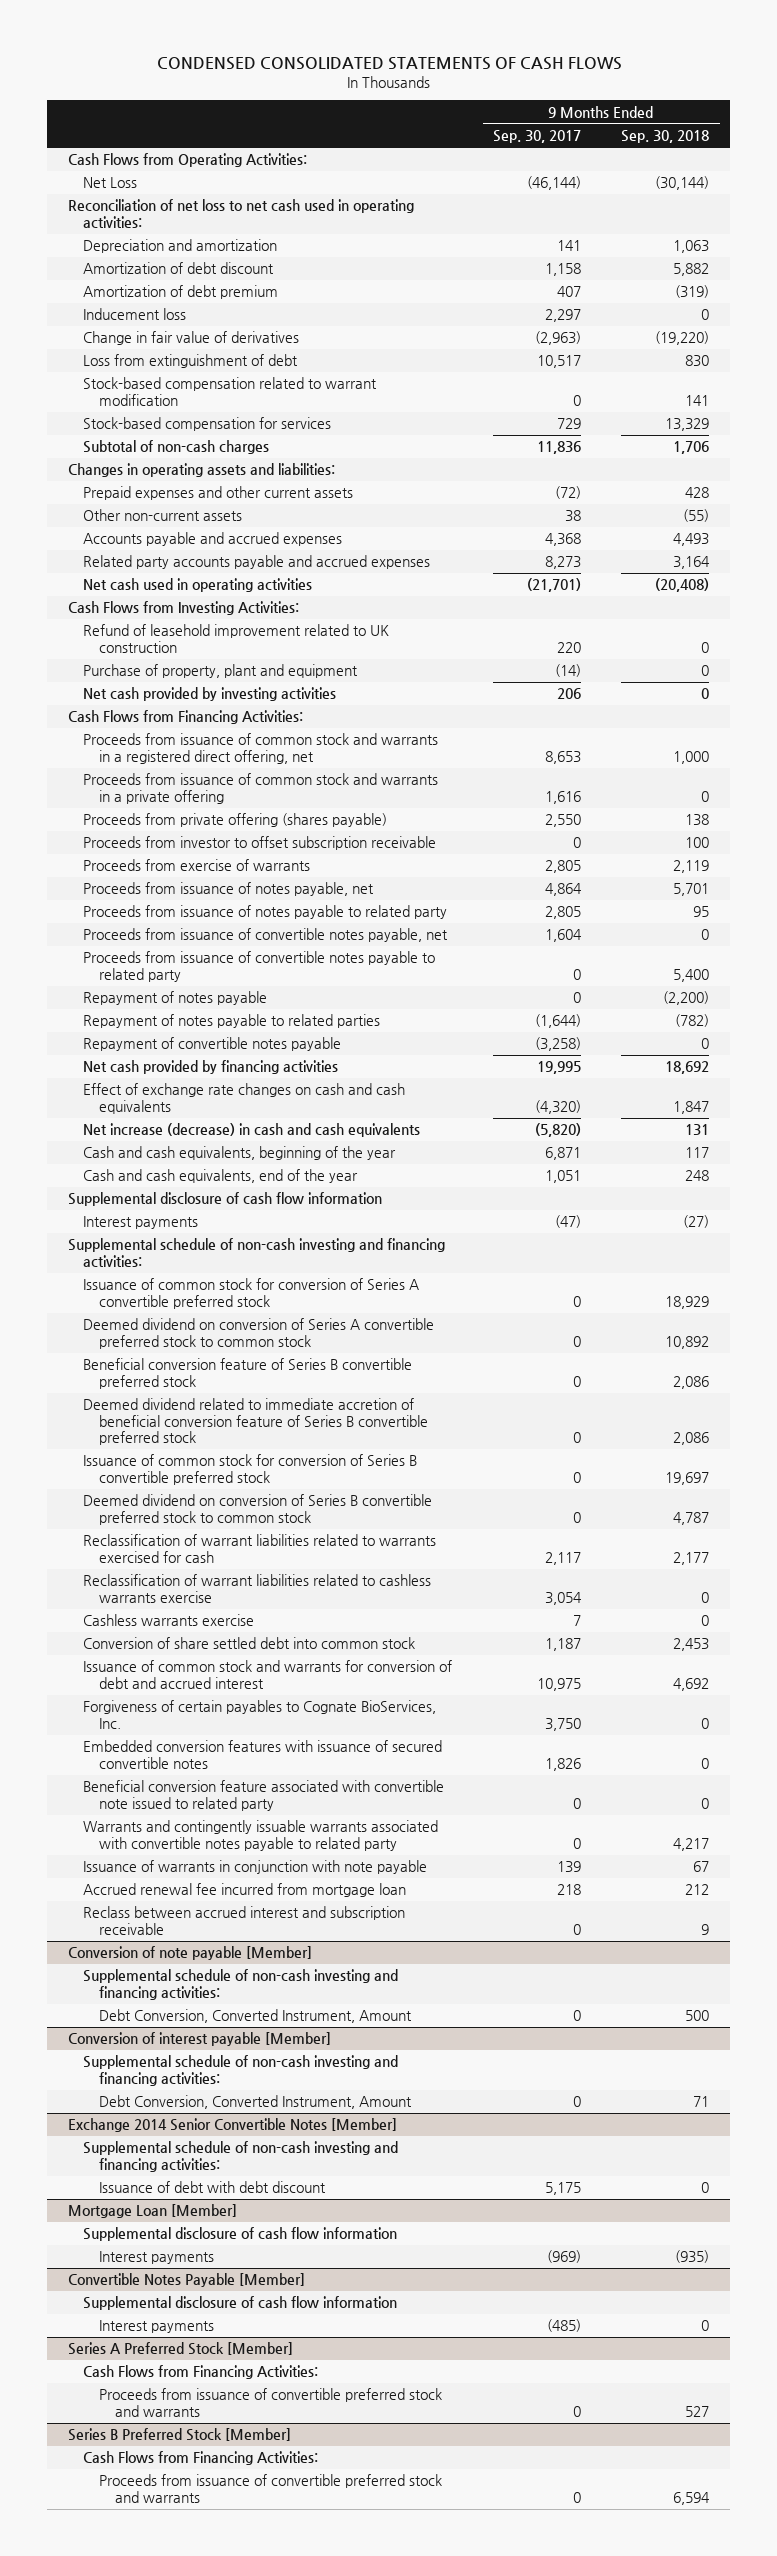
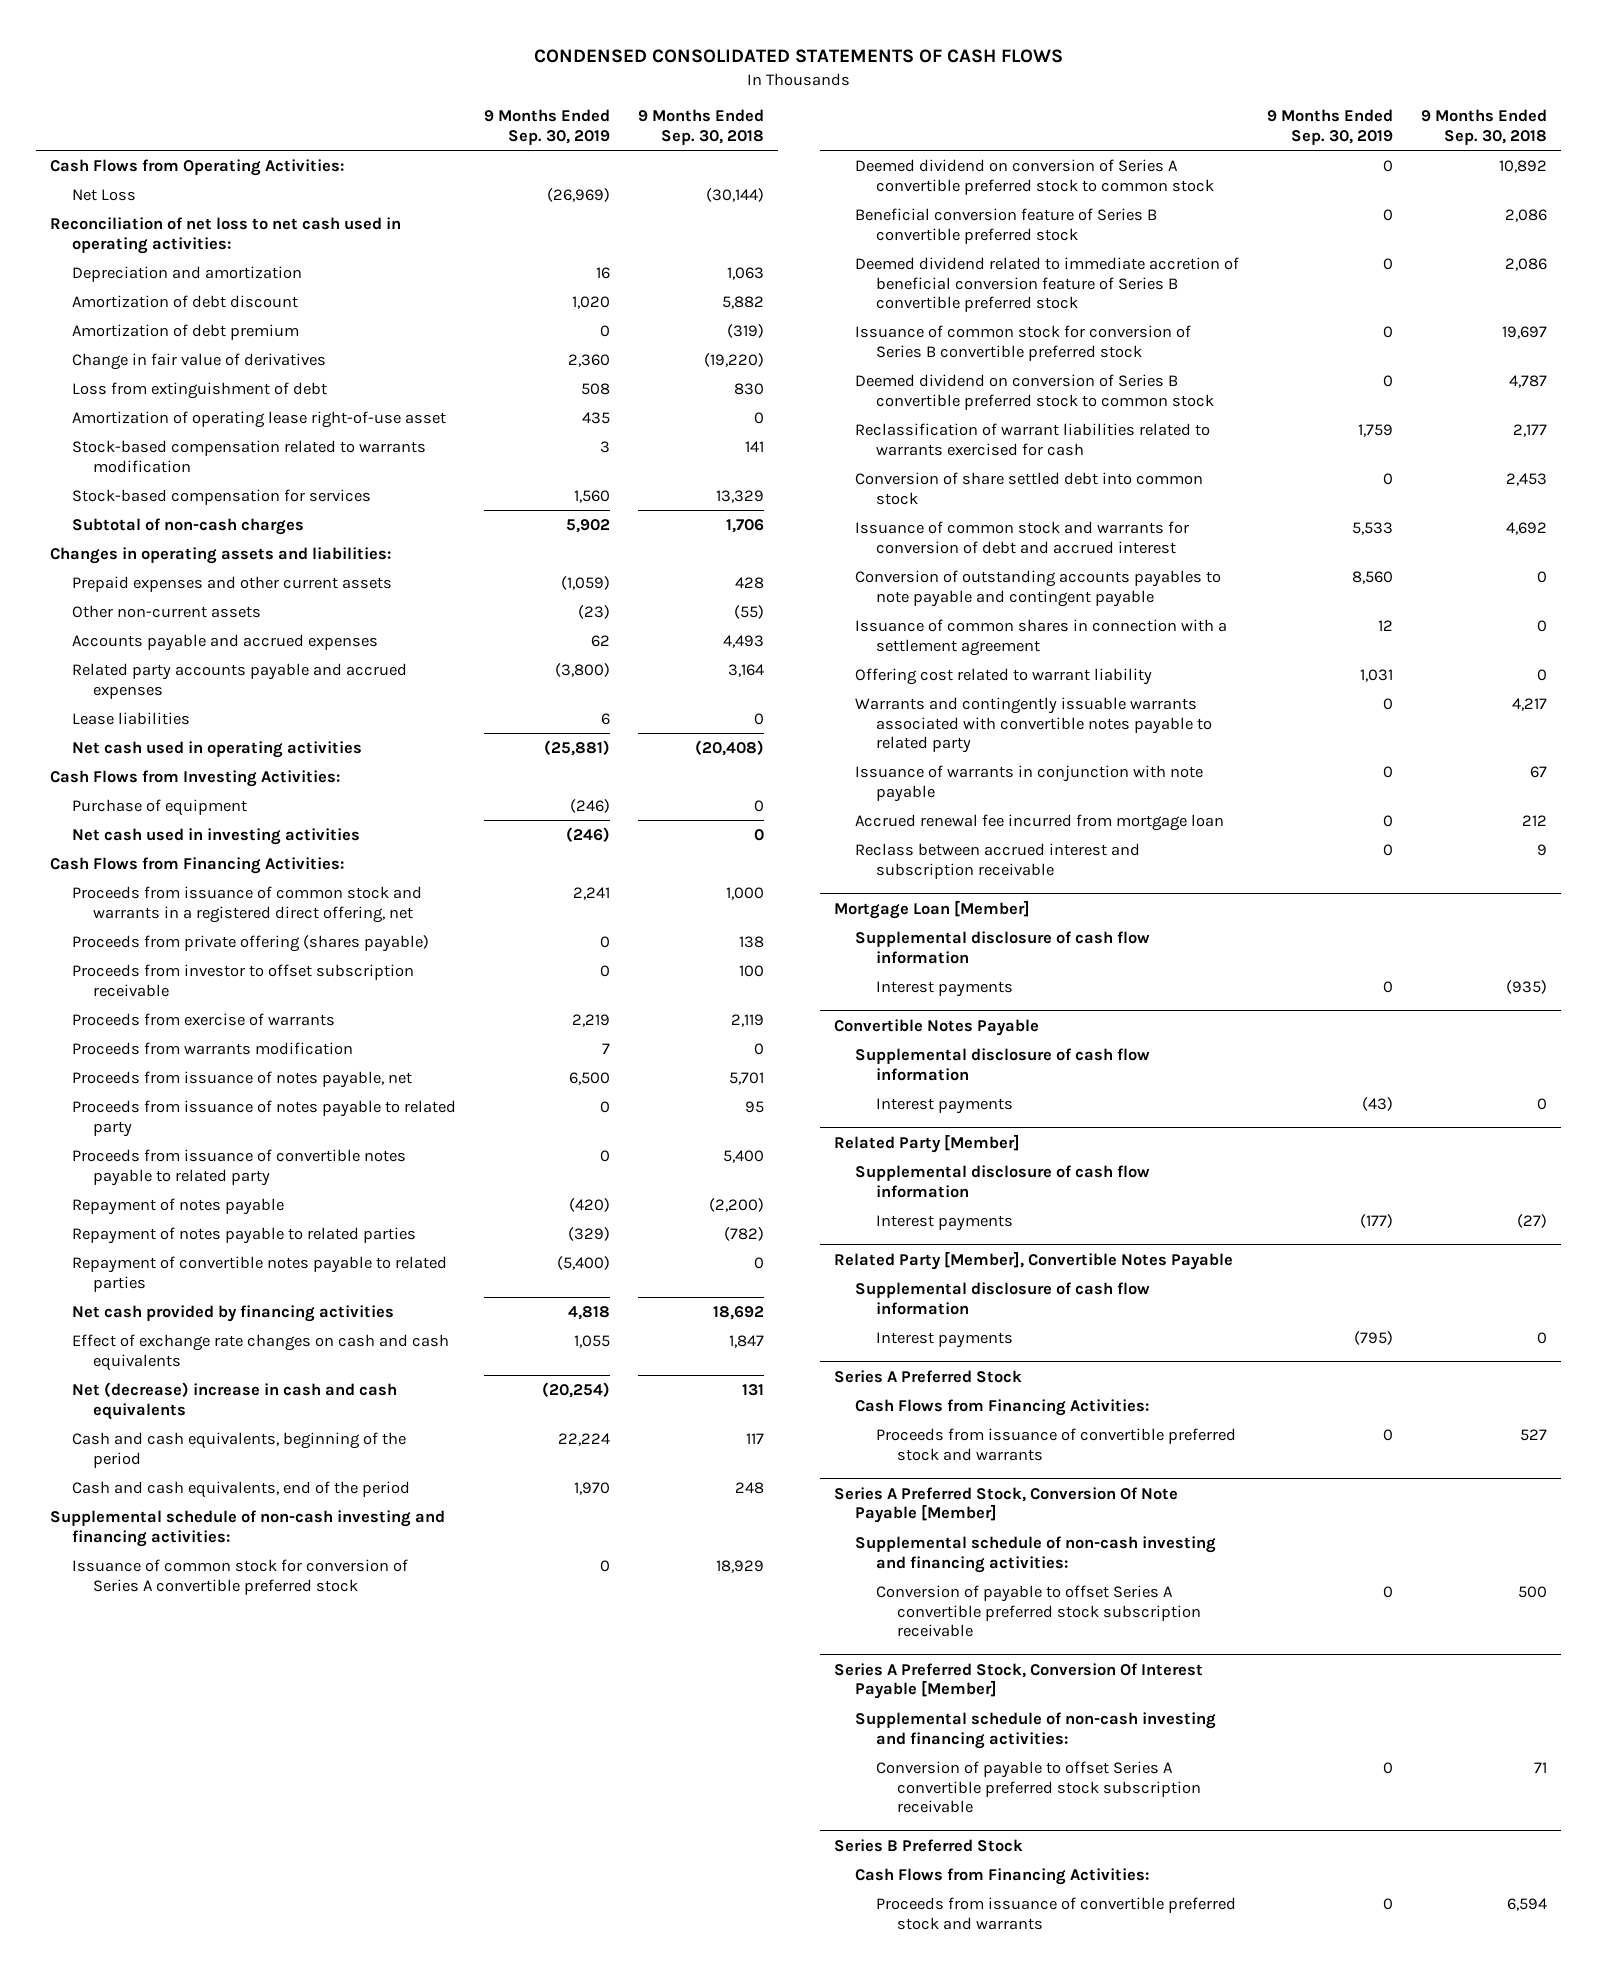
- | 9 Months Ended Sep. 30, 2017 | 9 Months Ended Sep. 30, 2018
+ | 9 Months Ended Sep. 30, 2019 | 9 Months Ended Sep. 30, 2018
- Inducement loss | 2,297 | 0
- Stock-based compensation related to warrant modification | 0 | 141
+ Amortization of operating lease right-of-use asset | 435 | 0
+ Stock-based compensation related to warrants modification | 3 | 141
+ Lease liabilities | 6 | 0
- Refund of leasehold improvement related to UK construction | 220 | 0
- Purchase of property, plant and equipment | (14) | 0
- Net cash provided by investing activities | 206 | 0
+ Purchase of equipment | (246) | 0
+ Net cash used in investing activities | (246) | 0
- Proceeds from issuance of common stock and warrants in a private offering | 1,616 | 0
+ Proceeds from warrants modification | 7 | 0
- Proceeds from issuance of convertible notes payable, net | 1,604 | 0
- Repayment of convertible notes payable | (3,258) | 0
+ Repayment of convertible notes payable to related parties | (5,400) | 0
- Net increase (decrease) in cash and cash equivalents | (5,820) | 131
- Cash and cash equivalents, beginning of the year | 6,871 | 117
- Cash and cash equivalents, end of the year | 1,051 | 248
- Supplemental disclosure of cash flow information
- Interest payments | (47) | (27)
+ Net (decrease) increase in cash and cash equivalents | (20,254) | 131
+ Cash and cash equivalents, beginning of the period | 22,224 | 117
+ Cash and cash equivalents, end of the period | 1,970 | 248
- Reclassification of warrant liabilities related to cashless warrants exercise | 3,054 | 0
- Cashless warrants exercise | 7 | 0
- Forgiveness of certain payables to Cognate BioServices, Inc. | 3,750 | 0
- Embedded conversion features with issuance of secured convertible notes | 1,826 | 0
- Beneficial conversion feature associated with convertible note issued to related party | 0 | 0
+ Conversion of outstanding accounts payables to note payable and contingent payable | 8,560 | 0
+ Issuance of common shares in connection with a settlement agreement | 12 | 0
+ Offering cost related to warrant liability | 1,031 | 0
- Conversion of note payable [Member]
- Supplemental schedule of non-cash investing and financing activities:
- Debt Conversion, Converted Instrument, Amount | 0 | 500
- Conversion of interest payable [Member]
- Supplemental schedule of non-cash investing and financing activities:
- Debt Conversion, Converted Instrument, Amount | 0 | 71
- Exchange 2014 Senior Convertible Notes [Member]
- Supplemental schedule of non-cash investing and financing activities:
- Issuance of debt with debt discount | 5,175 | 0
- Convertible Notes Payable [Member]
+ Convertible Notes Payable
- Series A Preferred Stock [Member]
+ Related Party [Member]
+ Supplemental disclosure of cash flow information
+ Interest payments | (177) | (27)
+ Related Party [Member], Convertible Notes Payable
+ Supplemental disclosure of cash flow information
+ Interest payments | (795) | 0
+ Series A Preferred Stock
- Series B Preferred Stock [Member]
+ Series A Preferred Stock, Conversion Of Note Payable [Member]
+ Supplemental schedule of non-cash investing and financing activities:
+ Conversion of payable to offset Series A convertible preferred stock subscription receivable | 0 | 500
+ Series A Preferred Stock, Conversion Of Interest Payable [Member]
+ Supplemental schedule of non-cash investing and financing activities:
+ Conversion of payable to offset Series A convertible preferred stock subscription receivable | 0 | 71
+ Series B Preferred Stock

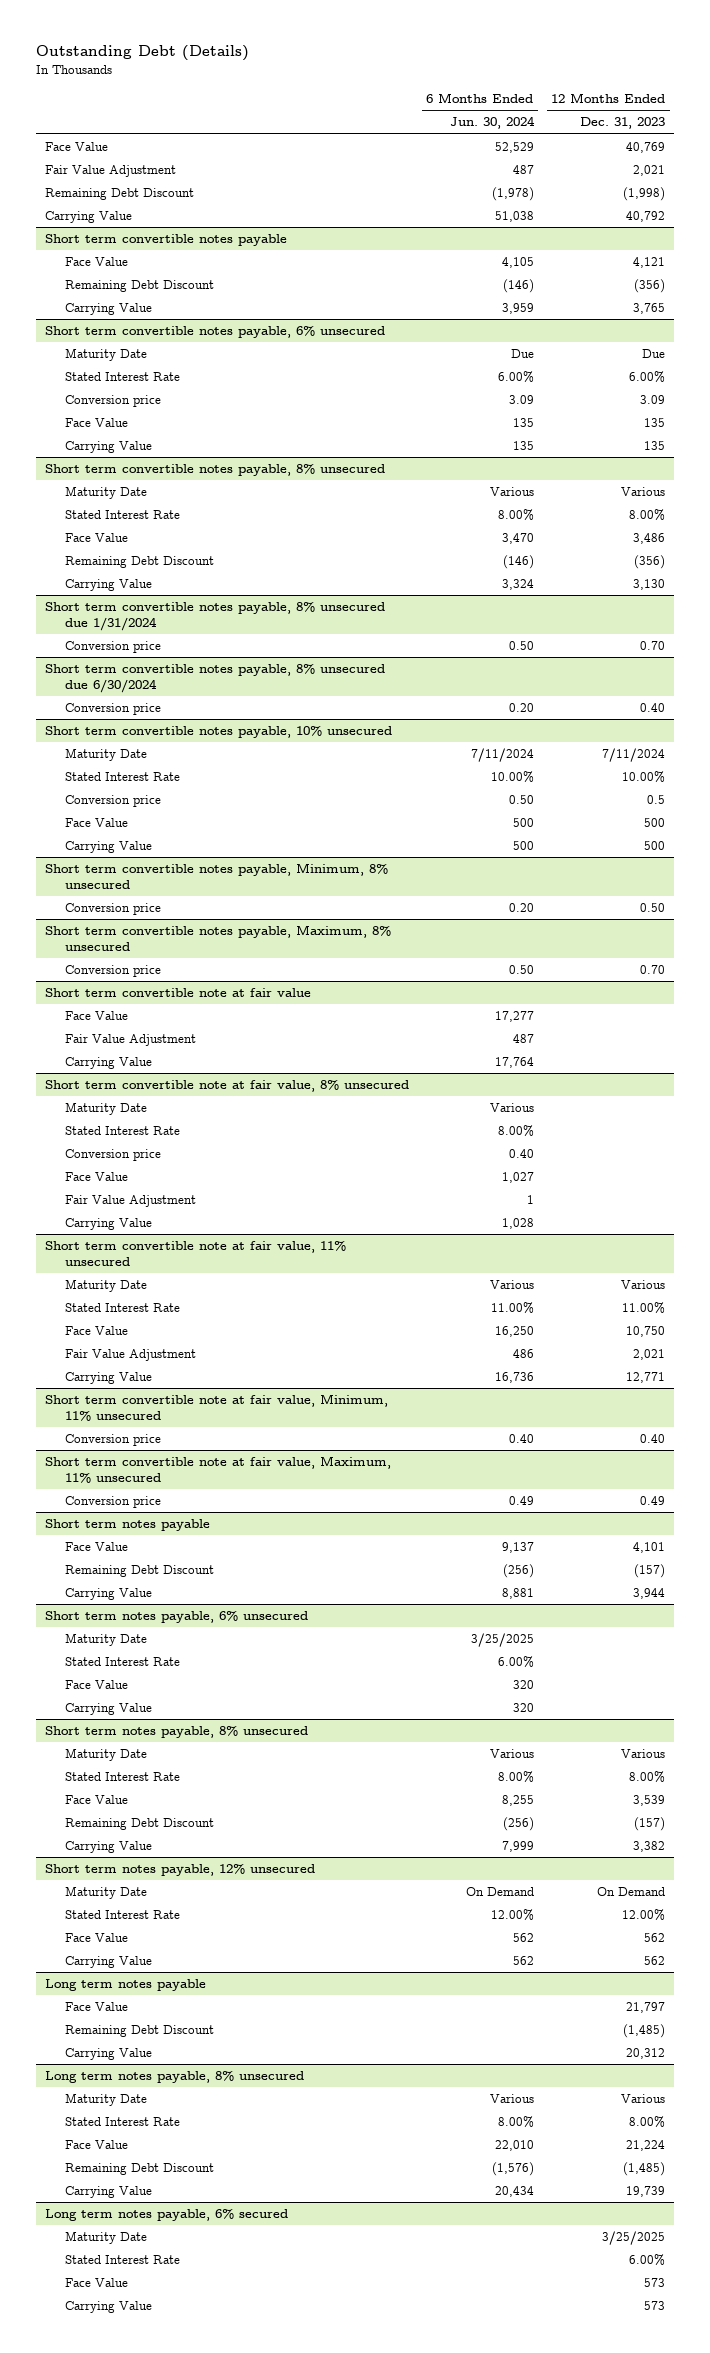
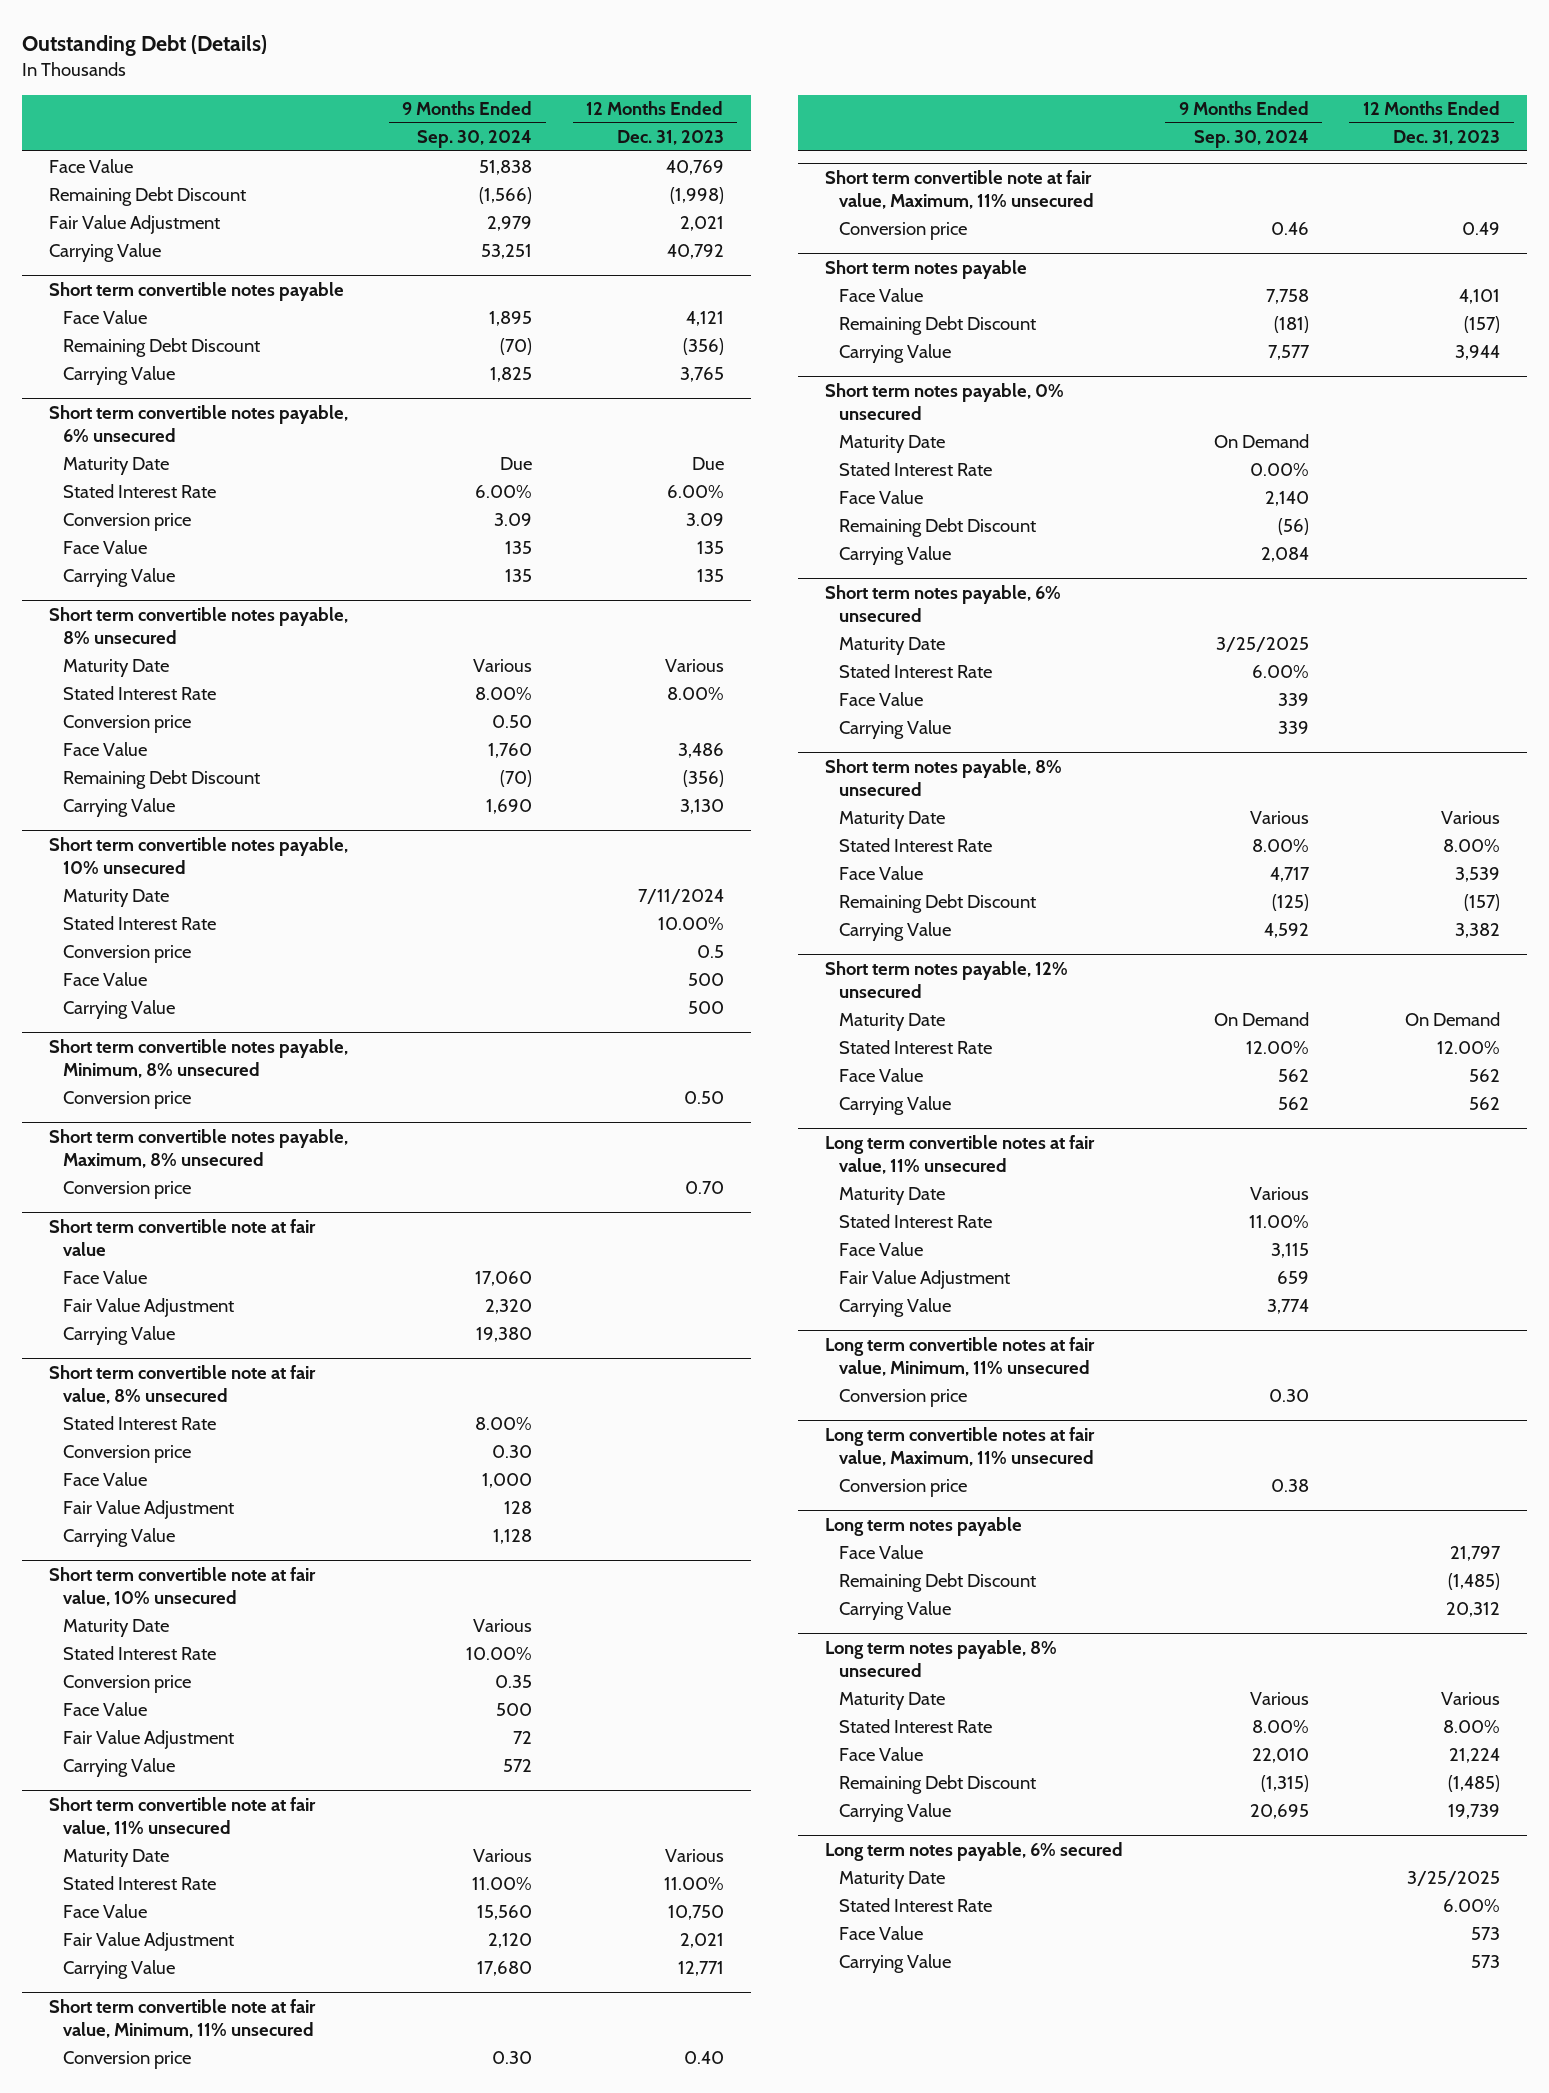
- | 6 Months Ended Jun. 30, 2024 | 12 Months Ended Dec. 31, 2023
+ | 9 Months Ended Sep. 30, 2024 | 12 Months Ended Dec. 31, 2023
moved down: Fair Value Adjustment | 2,979 | 2,021
@ Short term convertible notes payable, 8% unsecured
+ Conversion price | 0.50 |
- Short term convertible notes payable, 8% unsecured due 1/31/2024
- Conversion price | 0.50 | 0.70
- Short term convertible notes payable, 8% unsecured due 6/30/2024
- Conversion price | 0.20 | 0.40
@ Short term convertible note at fair value, 8% unsecured
+ Stated Interest Rate | 8.00% |
+ Conversion price | 0.30 |
+ Face Value | 1,000 |
+ Fair Value Adjustment | 128 |
+ Carrying Value | 1,128 |
+ Short term convertible note at fair value, 10% unsecured
+ Short term notes payable, 0% unsecured
+ Maturity Date | On Demand |
+ Stated Interest Rate | 0.00% |
+ Face Value | 2,140 |
+ Remaining Debt Discount | (56) |
+ Carrying Value | 2,084 |
+ Long term convertible notes at fair value, 11% unsecured
+ Maturity Date | Various |
+ Stated Interest Rate | 11.00% |
+ Face Value | 3,115 |
+ Fair Value Adjustment | 659 |
+ Carrying Value | 3,774 |
+ Long term convertible notes at fair value, Minimum, 11% unsecured
+ Conversion price | 0.30 |
+ Long term convertible notes at fair value, Maximum, 11% unsecured
+ Conversion price | 0.38 |

